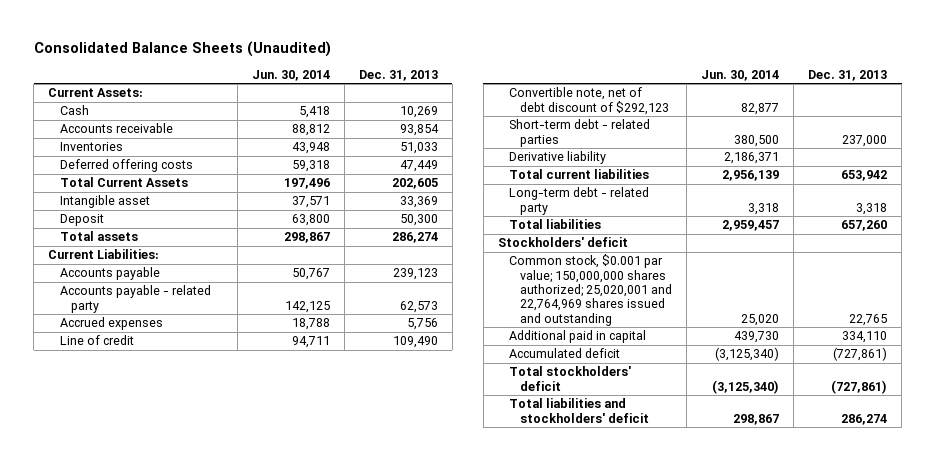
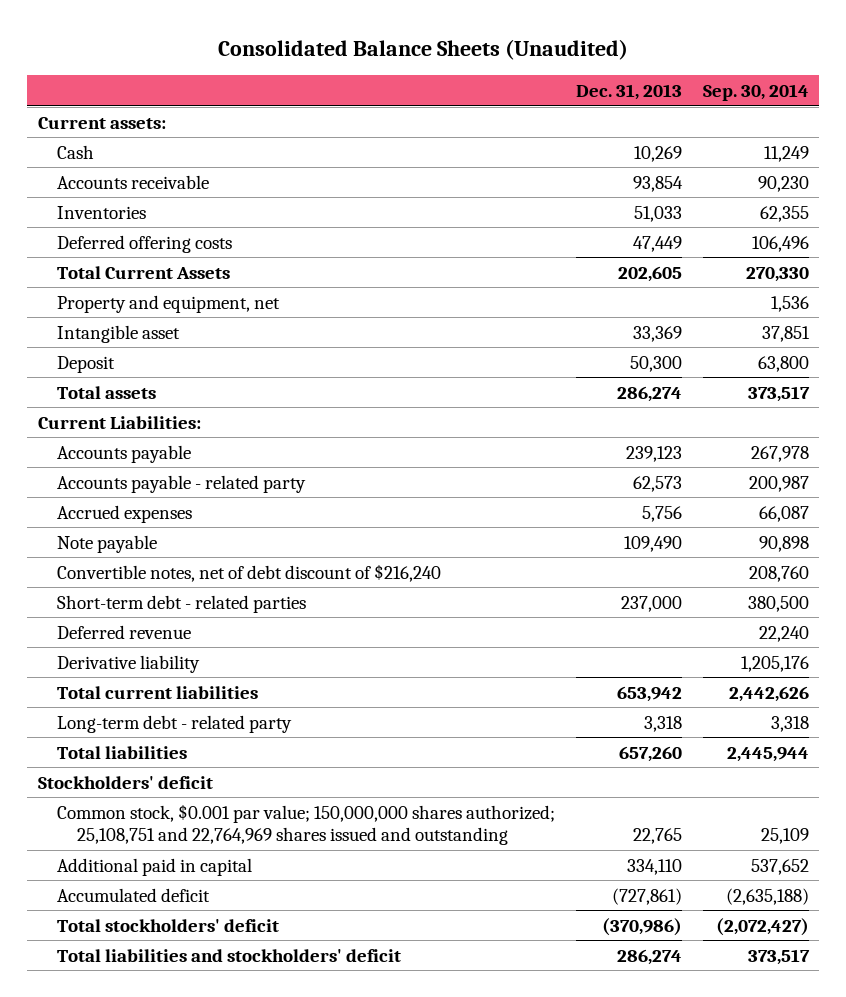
- | Jun. 30, 2014 | Dec. 31, 2013
+ | Dec. 31, 2013 | Sep. 30, 2014
- Current Assets:
+ Current assets:
+ Property and equipment, net | | 1,536
- Line of credit | 94,711 | 109,490
- Convertible note, net of debt discount of $292,123 | 82,877 |
+ Note payable | 109,490 | 90,898
+ Convertible notes, net of debt discount of $216,240 | | 208,760
+ Deferred revenue | | 22,240
- Common stock, $0.001 par value; 150,000,000 shares authorized; 25,020,001 and 22,764,969 shares issued and outstanding | 25,020 | 22,765
+ Common stock, $0.001 par value; 150,000,000 shares authorized; 25,108,751 and 22,764,969 shares issued and outstanding | 22,765 | 25,109
- Total stockholders' deficit | (3,125,340) | (727,861)
+ Total stockholders' deficit | (370,986) | (2,072,427)

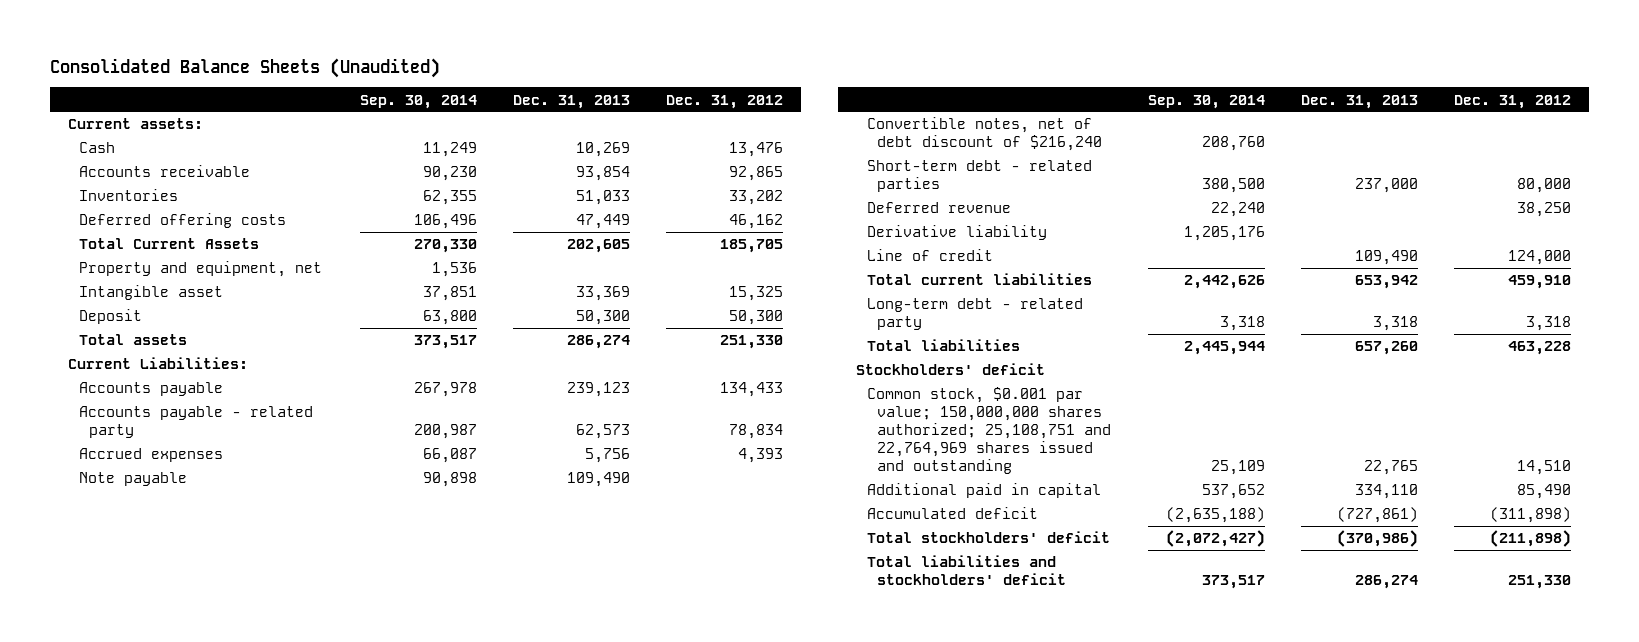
- | Dec. 31, 2013 | Sep. 30, 2014
+ | Sep. 30, 2014 | Dec. 31, 2013 | Dec. 31, 2012
+ Line of credit | | 109,490 | 124,000

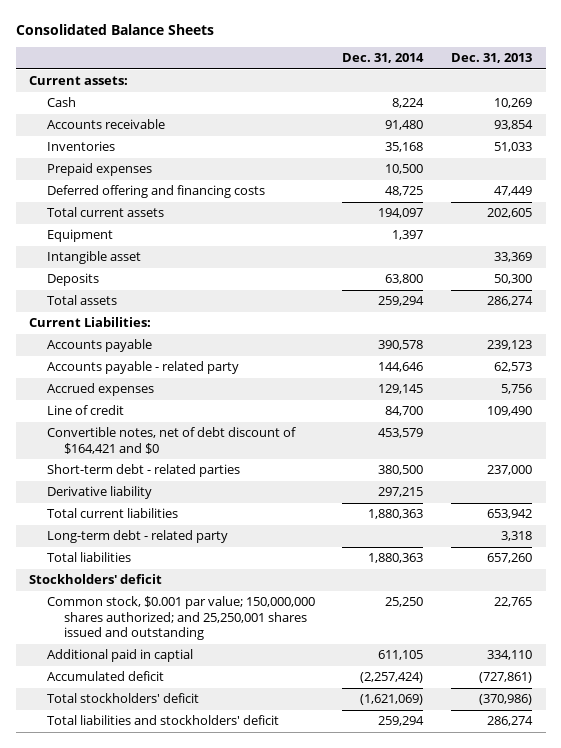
- Consolidated Balance Sheets (Unaudited)
+ Consolidated Balance Sheets
- | Sep. 30, 2014 | Dec. 31, 2013 | Dec. 31, 2012
+ | Dec. 31, 2014 | Dec. 31, 2013
- Deferred offering costs | 106,496 | 47,449 | 46,162
- Total Current Assets | 270,330 | 202,605 | 185,705
- Property and equipment, net | 1,536 | |
+ Prepaid expenses | 10,500 |
+ Deferred offering and financing costs | 48,725 | 47,449
+ Total current assets | 194,097 | 202,605
+ Equipment | 1,397 |
- Deposit | 63,800 | 50,300 | 50,300
+ Deposits | 63,800 | 50,300
- Note payable | 90,898 | 109,490 |
- Convertible notes, net of debt discount of $216,240 | 208,760 | |
moved up: Line of credit | 84,700 | 109,490
+ Convertible notes, net of debt discount of $164,421 and $0 | 453,579 |
- Deferred revenue | 22,240 | | 38,250
- Common stock, $0.001 par value; 150,000,000 shares authorized; 25,108,751 and 22,764,969 shares issued and outstanding | 25,109 | 22,765 | 14,510
- Additional paid in capital | 537,652 | 334,110 | 85,490
+ Common stock, $0.001 par value; 150,000,000 shares authorized; and 25,250,001 shares issued and outstanding | 25,250 | 22,765
+ Additional paid in captial | 611,105 | 334,110

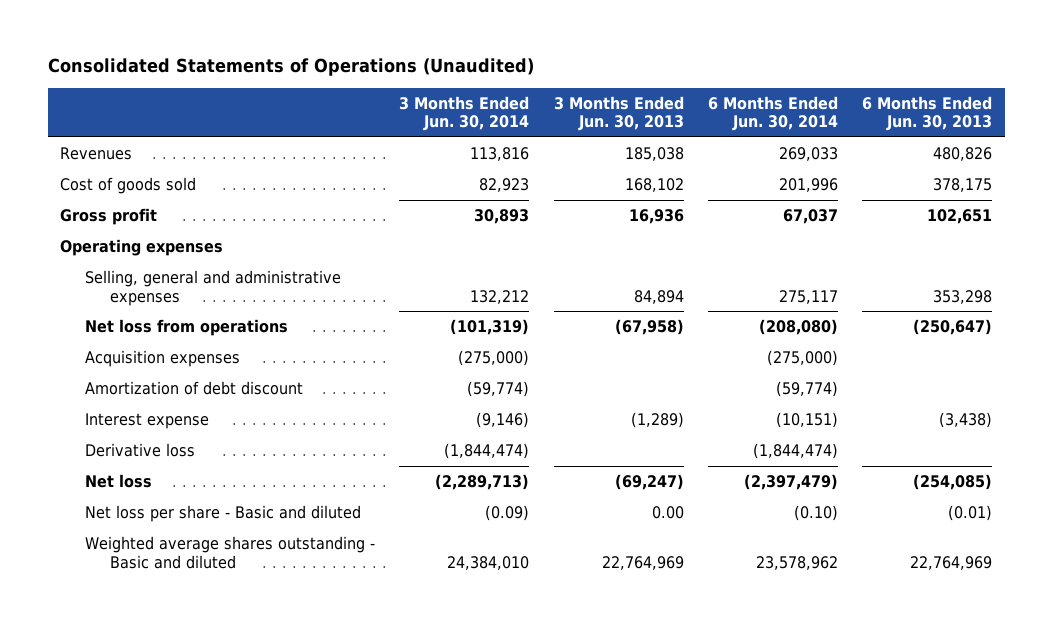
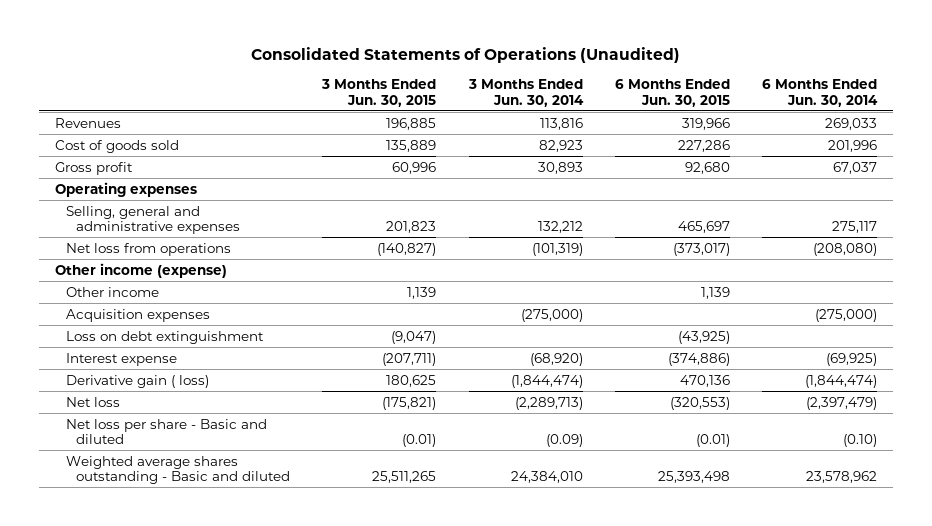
- | 3 Months Ended Jun. 30, 2014 | 3 Months Ended Jun. 30, 2013 | 6 Months Ended Jun. 30, 2014 | 6 Months Ended Jun. 30, 2013
+ | 3 Months Ended Jun. 30, 2015 | 3 Months Ended Jun. 30, 2014 | 6 Months Ended Jun. 30, 2015 | 6 Months Ended Jun. 30, 2014
+ Other income (expense)
+ Other income | 1,139 | | 1,139 |
- Amortization of debt discount | (59,774) | | (59,774) |
- Interest expense | (9,146) | (1,289) | (10,151) | (3,438)
- Derivative loss | (1,844,474) | | (1,844,474) |
+ Loss on debt extinguishment | (9,047) | | (43,925) |
+ Interest expense | (207,711) | (68,920) | (374,886) | (69,925)
+ Derivative gain ( loss) | 180,625 | (1,844,474) | 470,136 | (1,844,474)

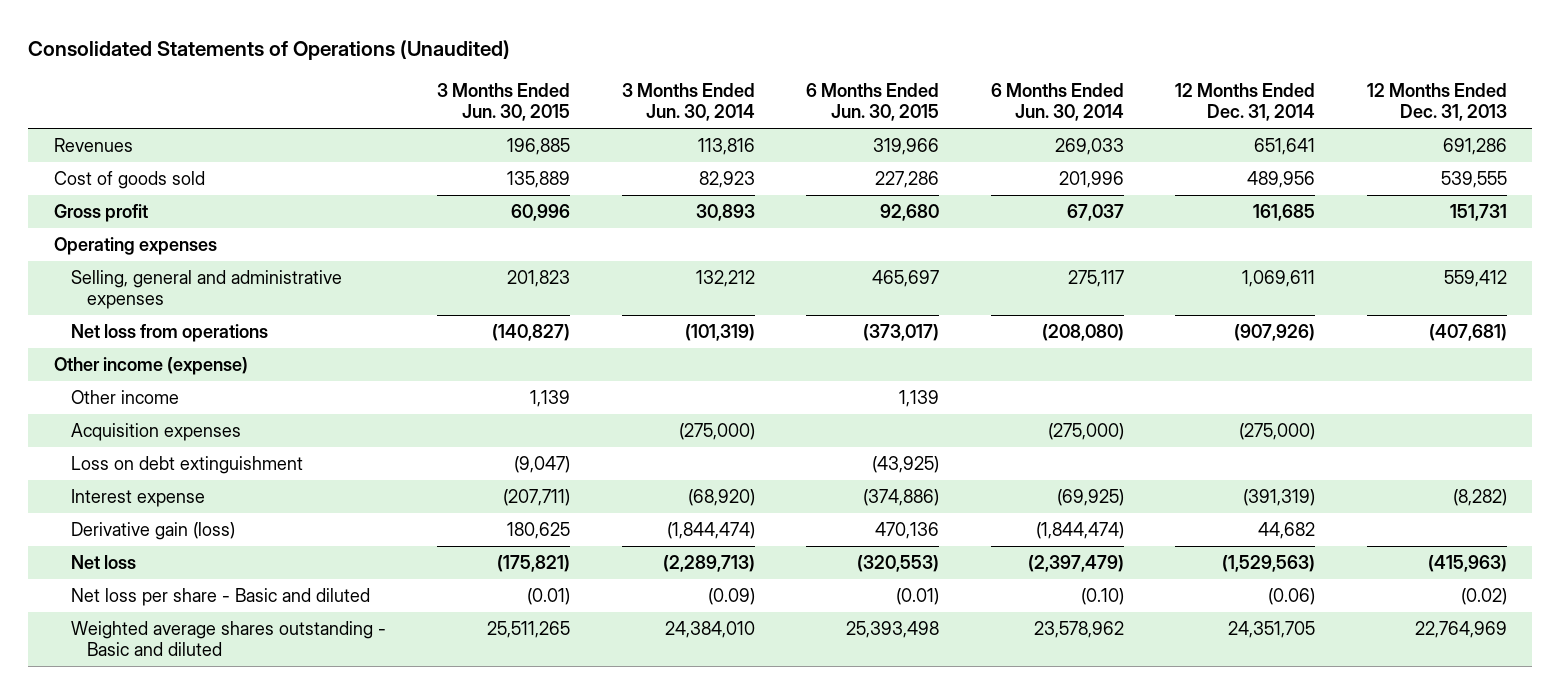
- | 3 Months Ended Jun. 30, 2015 | 3 Months Ended Jun. 30, 2014 | 6 Months Ended Jun. 30, 2015 | 6 Months Ended Jun. 30, 2014
+ | 3 Months Ended Jun. 30, 2015 | 3 Months Ended Jun. 30, 2014 | 6 Months Ended Jun. 30, 2015 | 6 Months Ended Jun. 30, 2014 | 12 Months Ended Dec. 31, 2014 | 12 Months Ended Dec. 31, 2013
- Derivative gain ( loss) | 180,625 | (1,844,474) | 470,136 | (1,844,474)
+ Derivative gain (loss) | 180,625 | (1,844,474) | 470,136 | (1,844,474) | 44,682 |

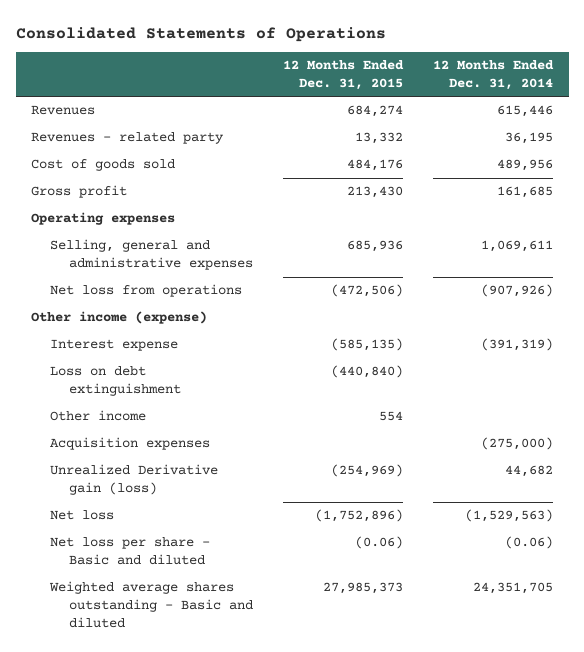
- Consolidated Statements of Operations (Unaudited)
+ Consolidated Statements of Operations
- | 3 Months Ended Jun. 30, 2015 | 3 Months Ended Jun. 30, 2014 | 6 Months Ended Jun. 30, 2015 | 6 Months Ended Jun. 30, 2014 | 12 Months Ended Dec. 31, 2014 | 12 Months Ended Dec. 31, 2013
+ | 12 Months Ended Dec. 31, 2015 | 12 Months Ended Dec. 31, 2014
- Revenues | 196,885 | 113,816 | 319,966 | 269,033 | 651,641 | 691,286
+ Revenues | 684,274 | 615,446
+ Revenues - related party | 13,332 | 36,195
moved up: Interest expense | (585,135) | (391,319)
moved up: Loss on debt extinguishment | (440,840) |
- Derivative gain (loss) | 180,625 | (1,844,474) | 470,136 | (1,844,474) | 44,682 |
+ Unrealized Derivative gain (loss) | (254,969) | 44,682

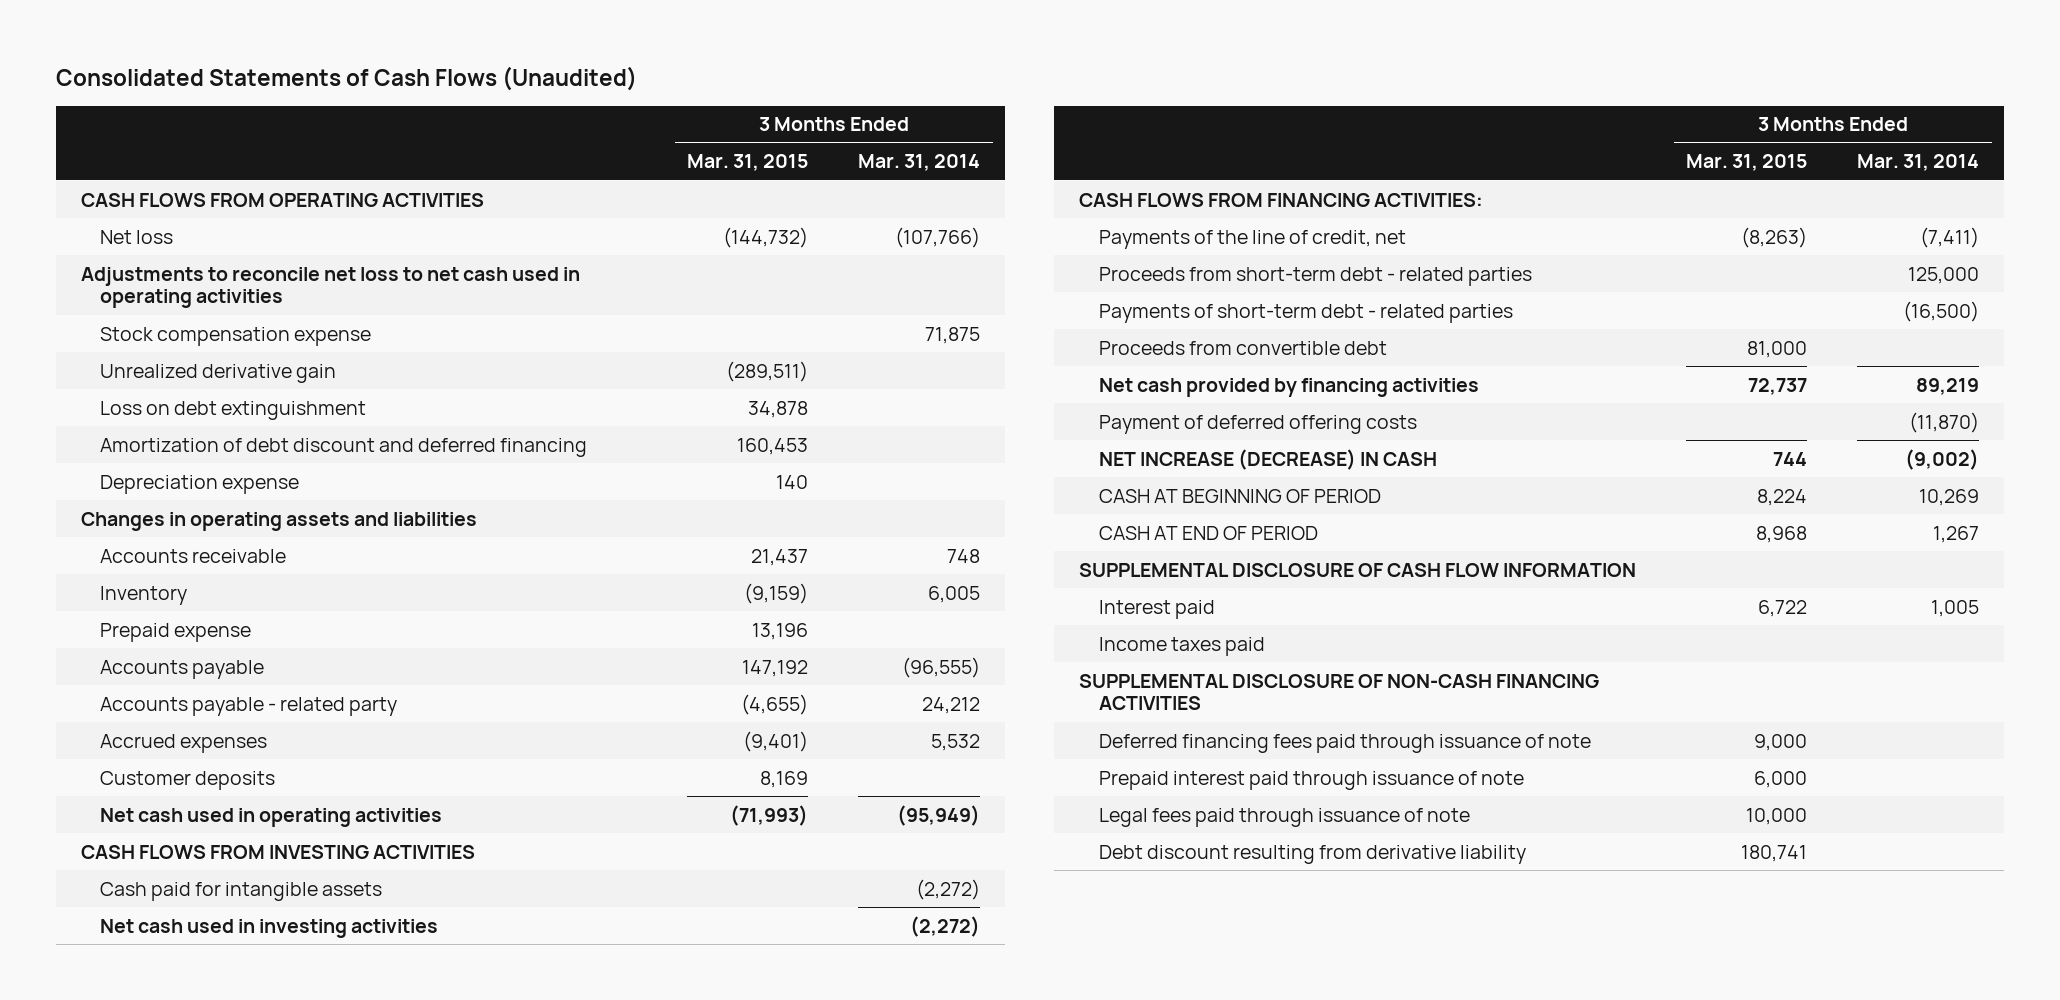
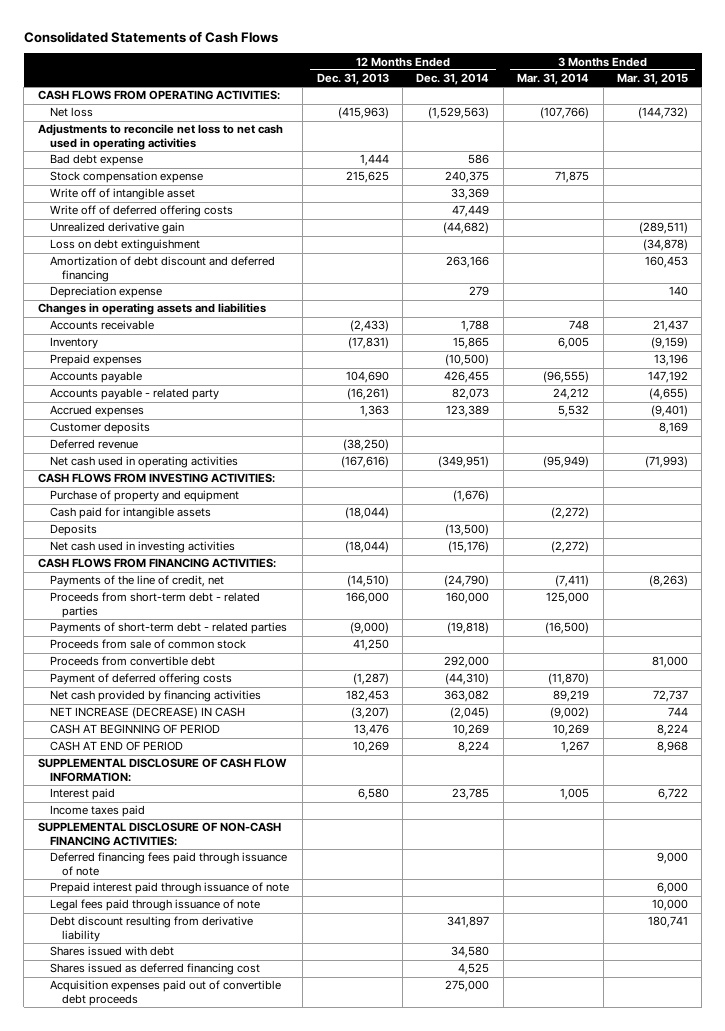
- Consolidated Statements of Cash Flows (Unaudited)
+ Consolidated Statements of Cash Flows
- | 3 Months Ended Mar. 31, 2015 | 3 Months Ended Mar. 31, 2014
+ | 12 Months Ended Dec. 31, 2013 | 12 Months Ended Dec. 31, 2014 | 3 Months Ended Mar. 31, 2014 | 3 Months Ended Mar. 31, 2015
- CASH FLOWS FROM OPERATING ACTIVITIES
+ CASH FLOWS FROM OPERATING ACTIVITIES:
+ Bad debt expense | 1,444 | 586 | |
+ Write off of intangible asset | | 33,369 | |
+ Write off of deferred offering costs | | 47,449 | |
- Loss on debt extinguishment | 34,878 |
+ Loss on debt extinguishment | | | | (34,878)
- Prepaid expense | 13,196 |
+ Prepaid expenses | | (10,500) | | 13,196
+ Deferred revenue | (38,250) | | |
- CASH FLOWS FROM INVESTING ACTIVITIES
+ CASH FLOWS FROM INVESTING ACTIVITIES:
+ Purchase of property and equipment | | (1,676) | |
+ Deposits | | (13,500) | |
+ Proceeds from sale of common stock | 41,250 | | |
moved down: Net cash provided by financing activities | 182,453 | 363,082 | 89,219 | 72,737
- SUPPLEMENTAL DISCLOSURE OF CASH FLOW INFORMATION
+ SUPPLEMENTAL DISCLOSURE OF CASH FLOW INFORMATION:
- SUPPLEMENTAL DISCLOSURE OF NON-CASH FINANCING ACTIVITIES
+ SUPPLEMENTAL DISCLOSURE OF NON-CASH FINANCING ACTIVITIES:
+ Shares issued with debt | | 34,580 | |
+ Shares issued as deferred financing cost | | 4,525 | |
+ Acquisition expenses paid out of convertible debt proceeds | | 275,000 | |

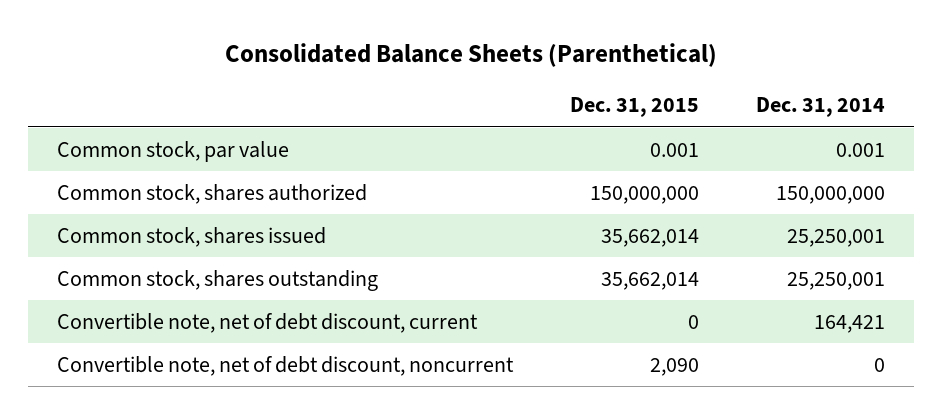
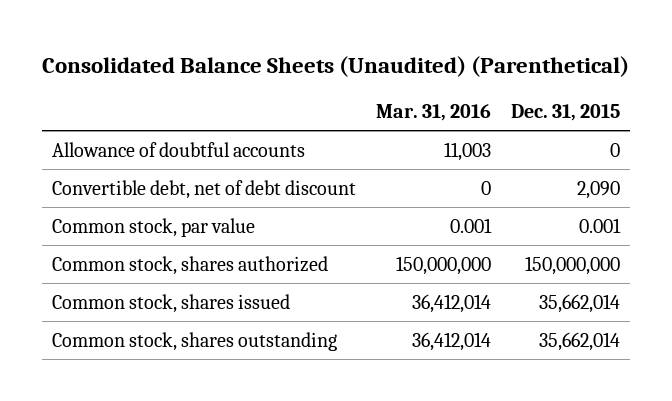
- Consolidated Balance Sheets (Parenthetical)
+ Consolidated Balance Sheets (Unaudited) (Parenthetical)
- | Dec. 31, 2015 | Dec. 31, 2014
+ | Mar. 31, 2016 | Dec. 31, 2015
+ Allowance of doubtful accounts | 11,003 | 0
+ Convertible debt, net of debt discount | 0 | 2,090
- Convertible note, net of debt discount, current | 0 | 164,421
- Convertible note, net of debt discount, noncurrent | 2,090 | 0

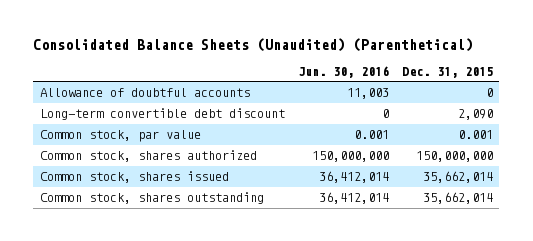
- | Mar. 31, 2016 | Dec. 31, 2015
+ | Jun. 30, 2016 | Dec. 31, 2015
- Convertible debt, net of debt discount | 0 | 2,090
+ Long-term convertible debt discount | 0 | 2,090

